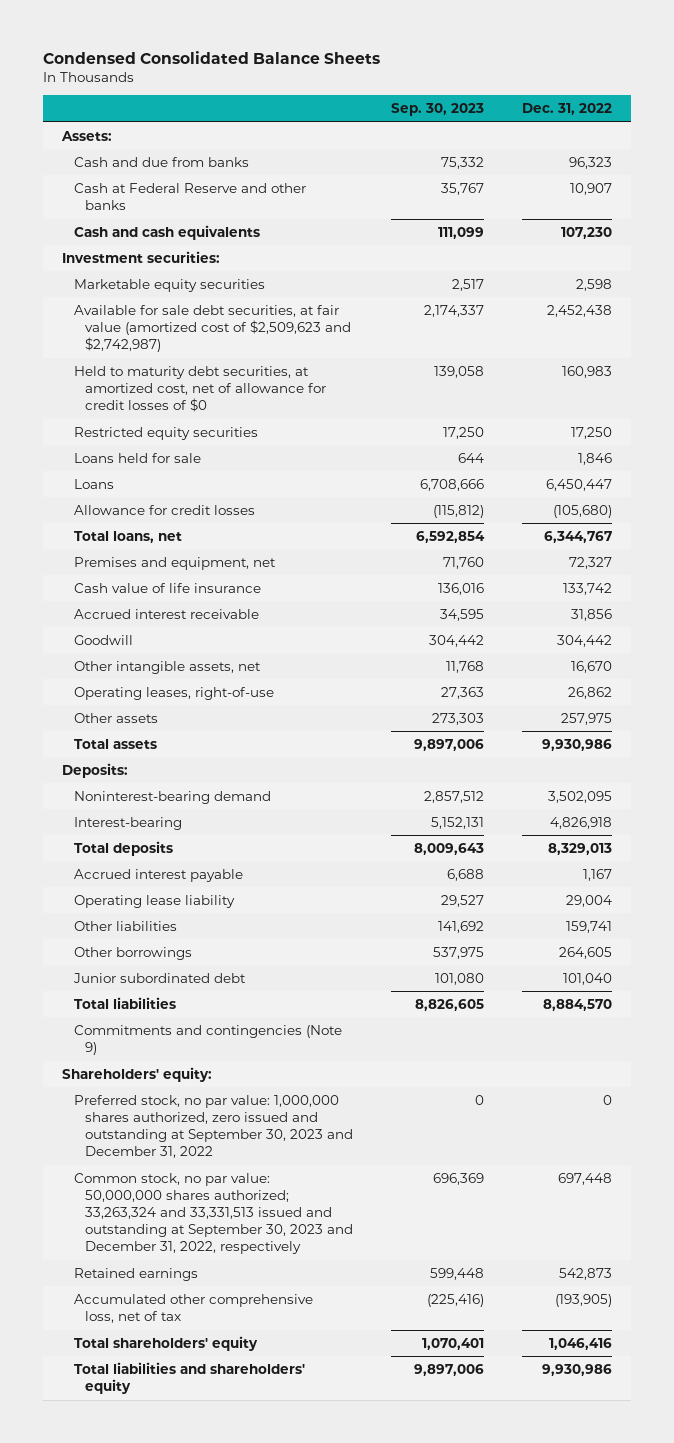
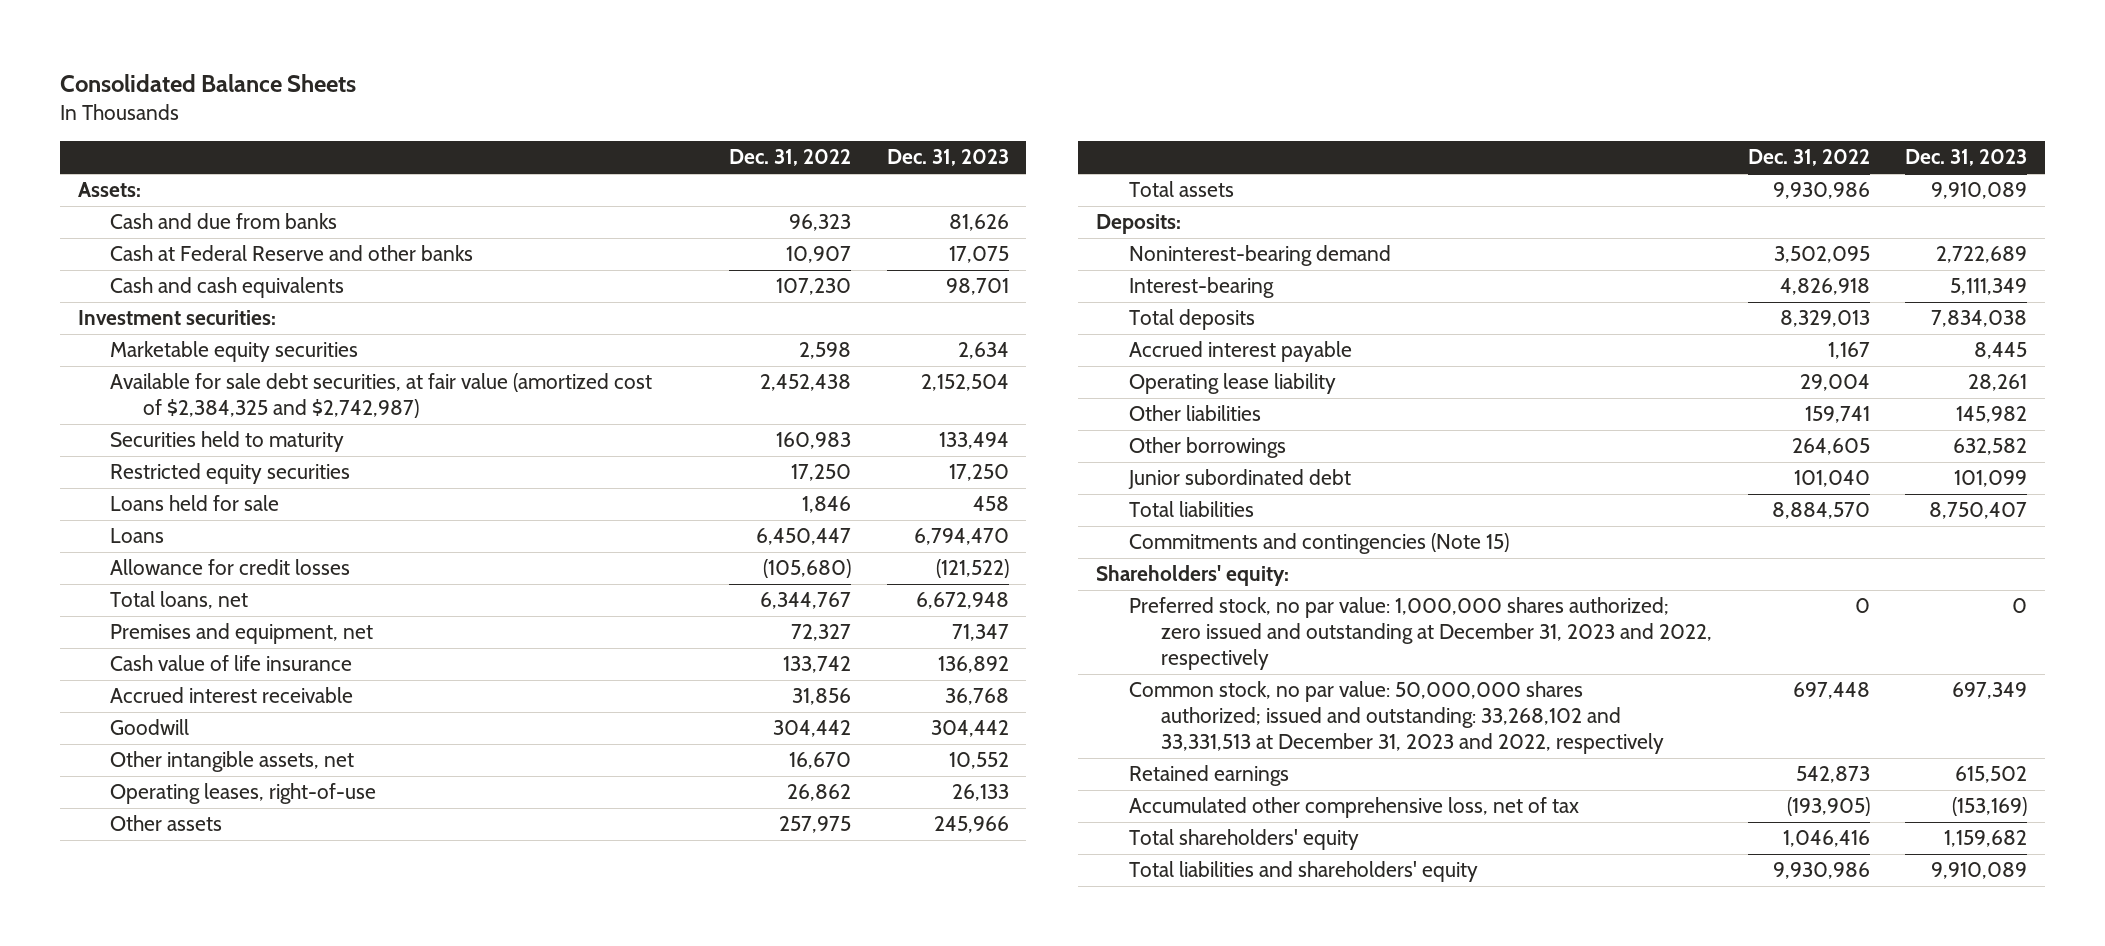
- Condensed Consolidated Balance Sheets
+ Consolidated Balance Sheets
- | Sep. 30, 2023 | Dec. 31, 2022
+ | Dec. 31, 2022 | Dec. 31, 2023
- Available for sale debt securities, at fair value (amortized cost of $2,509,623 and $2,742,987) | 2,174,337 | 2,452,438
- Held to maturity debt securities, at amortized cost, net of allowance for credit losses of $0 | 139,058 | 160,983
+ Available for sale debt securities, at fair value (amortized cost of $2,384,325 and $2,742,987) | 2,452,438 | 2,152,504
+ Securities held to maturity | 160,983 | 133,494
- Commitments and contingencies (Note 9)
+ Commitments and contingencies (Note 15)
- Preferred stock, no par value: 1,000,000 shares authorized, zero issued and outstanding at September 30, 2023 and December 31, 2022 | 0 | 0
- Common stock, no par value: 50,000,000 shares authorized; 33,263,324 and 33,331,513 issued and outstanding at September 30, 2023 and December 31, 2022, respectively | 696,369 | 697,448
+ Preferred stock, no par value: 1,000,000 shares authorized; zero issued and outstanding at December 31, 2023 and 2022, respectively | 0 | 0
+ Common stock, no par value: 50,000,000 shares authorized; issued and outstanding: 33,268,102 and 33,331,513 at December 31, 2023 and 2022, respectively | 697,448 | 697,349

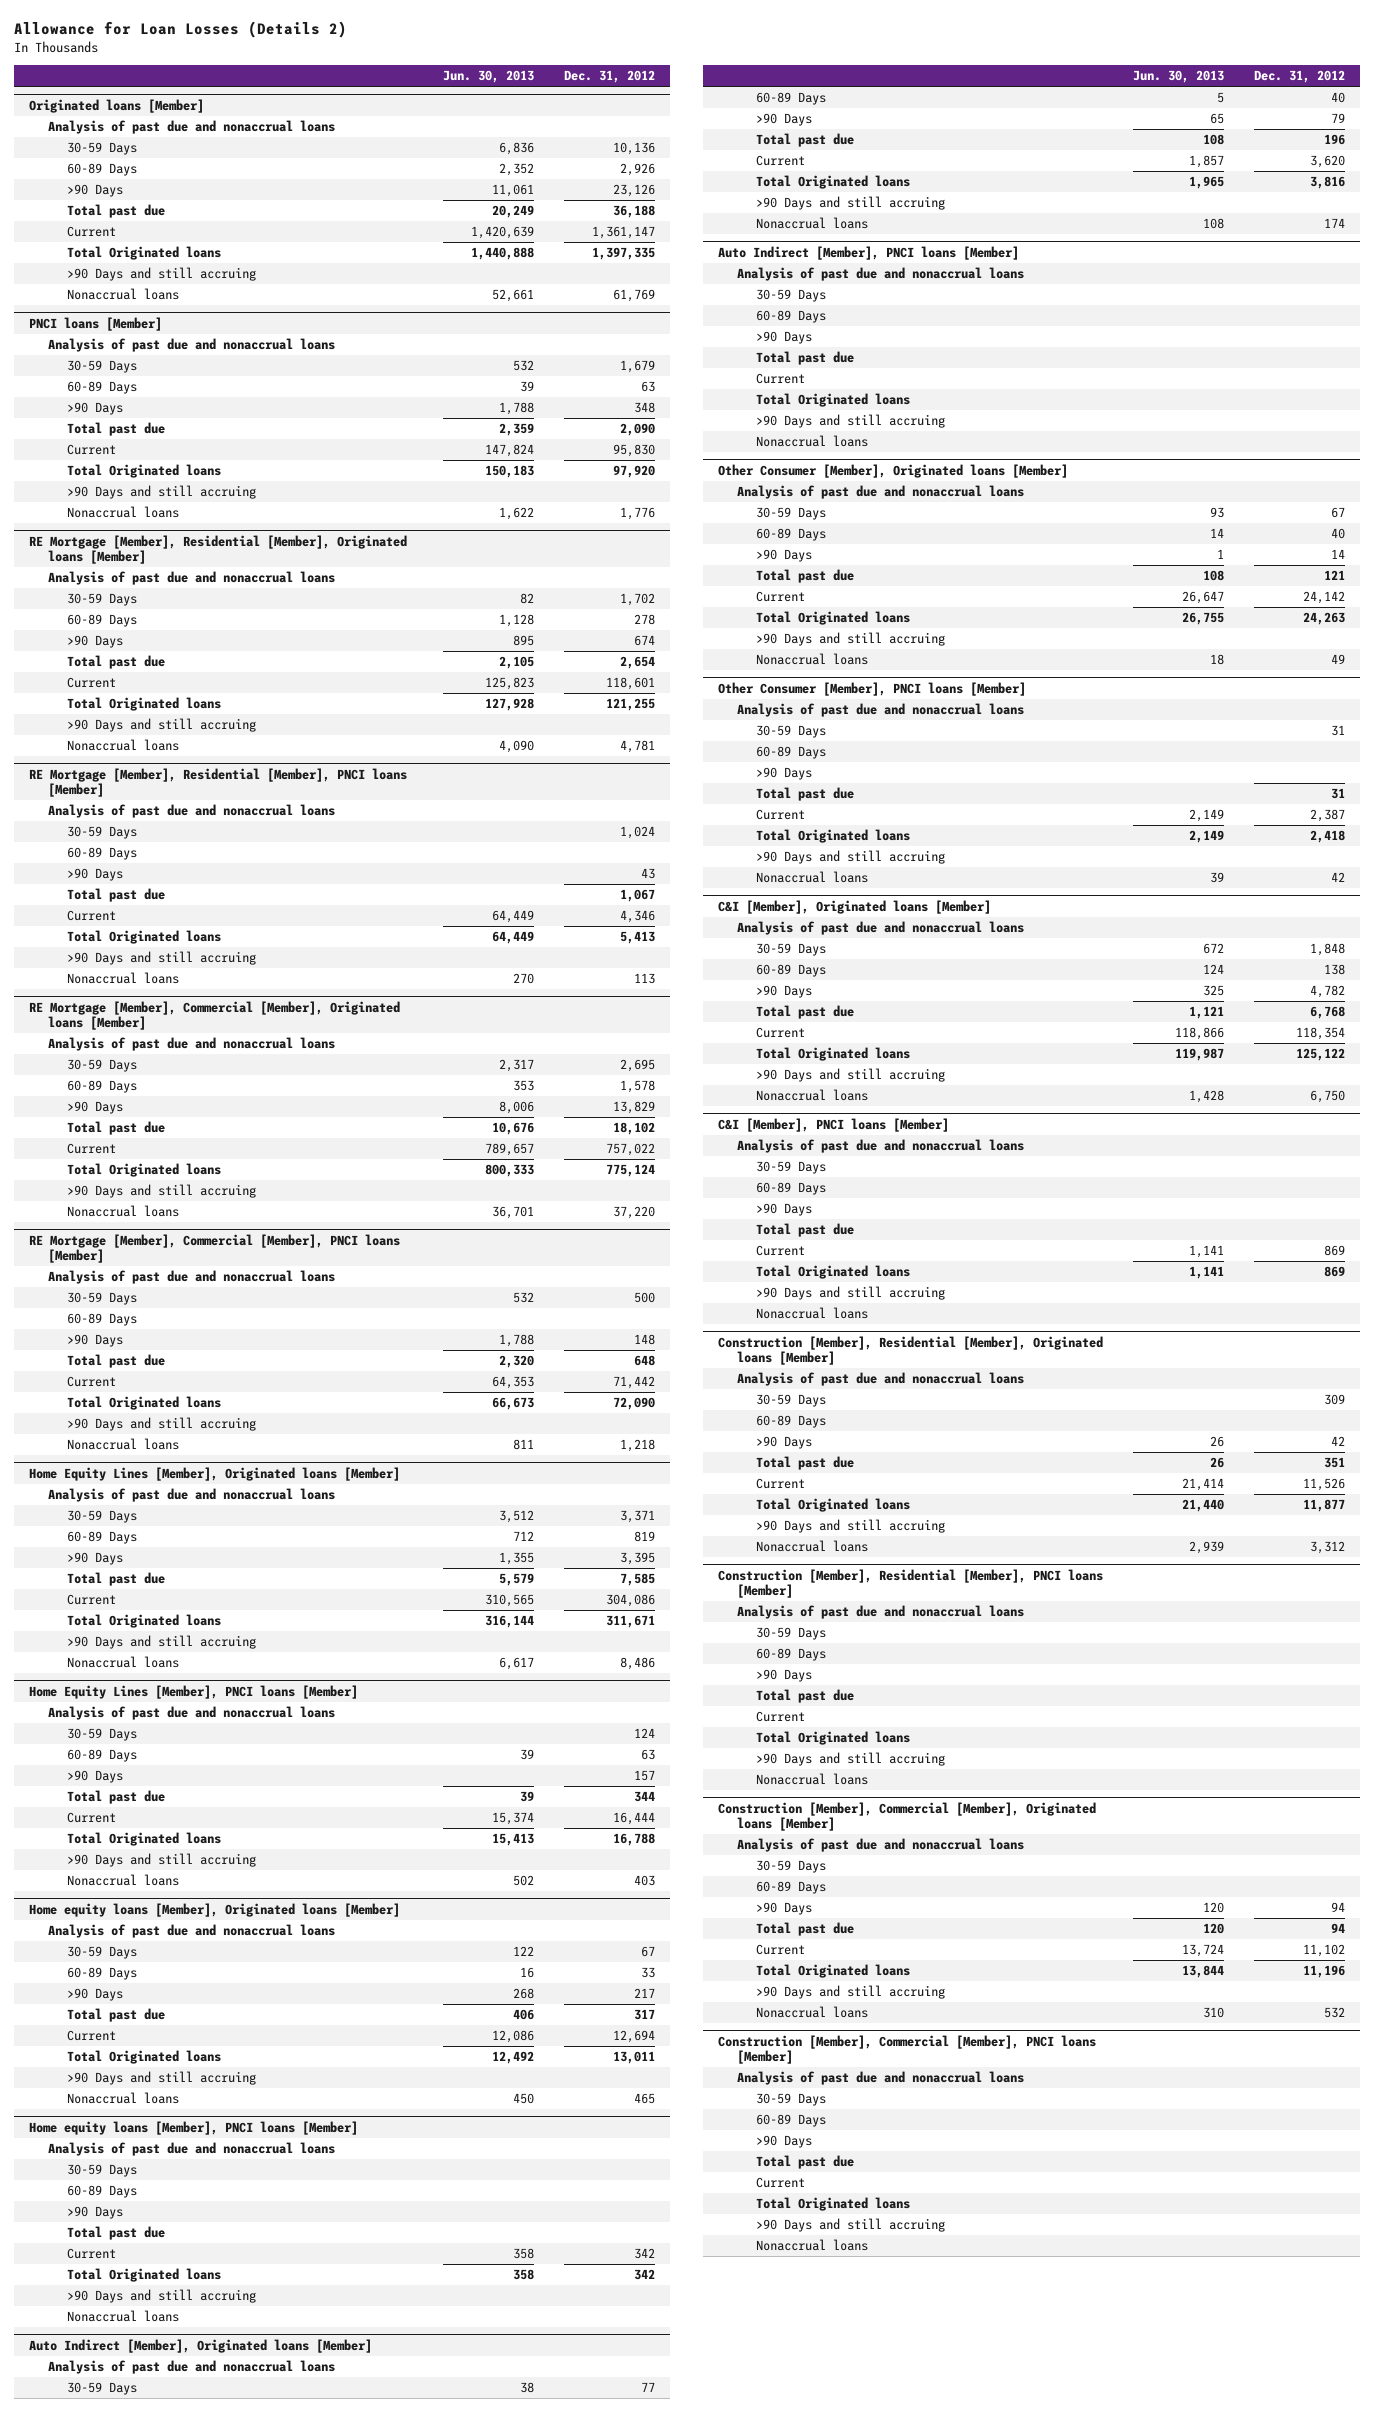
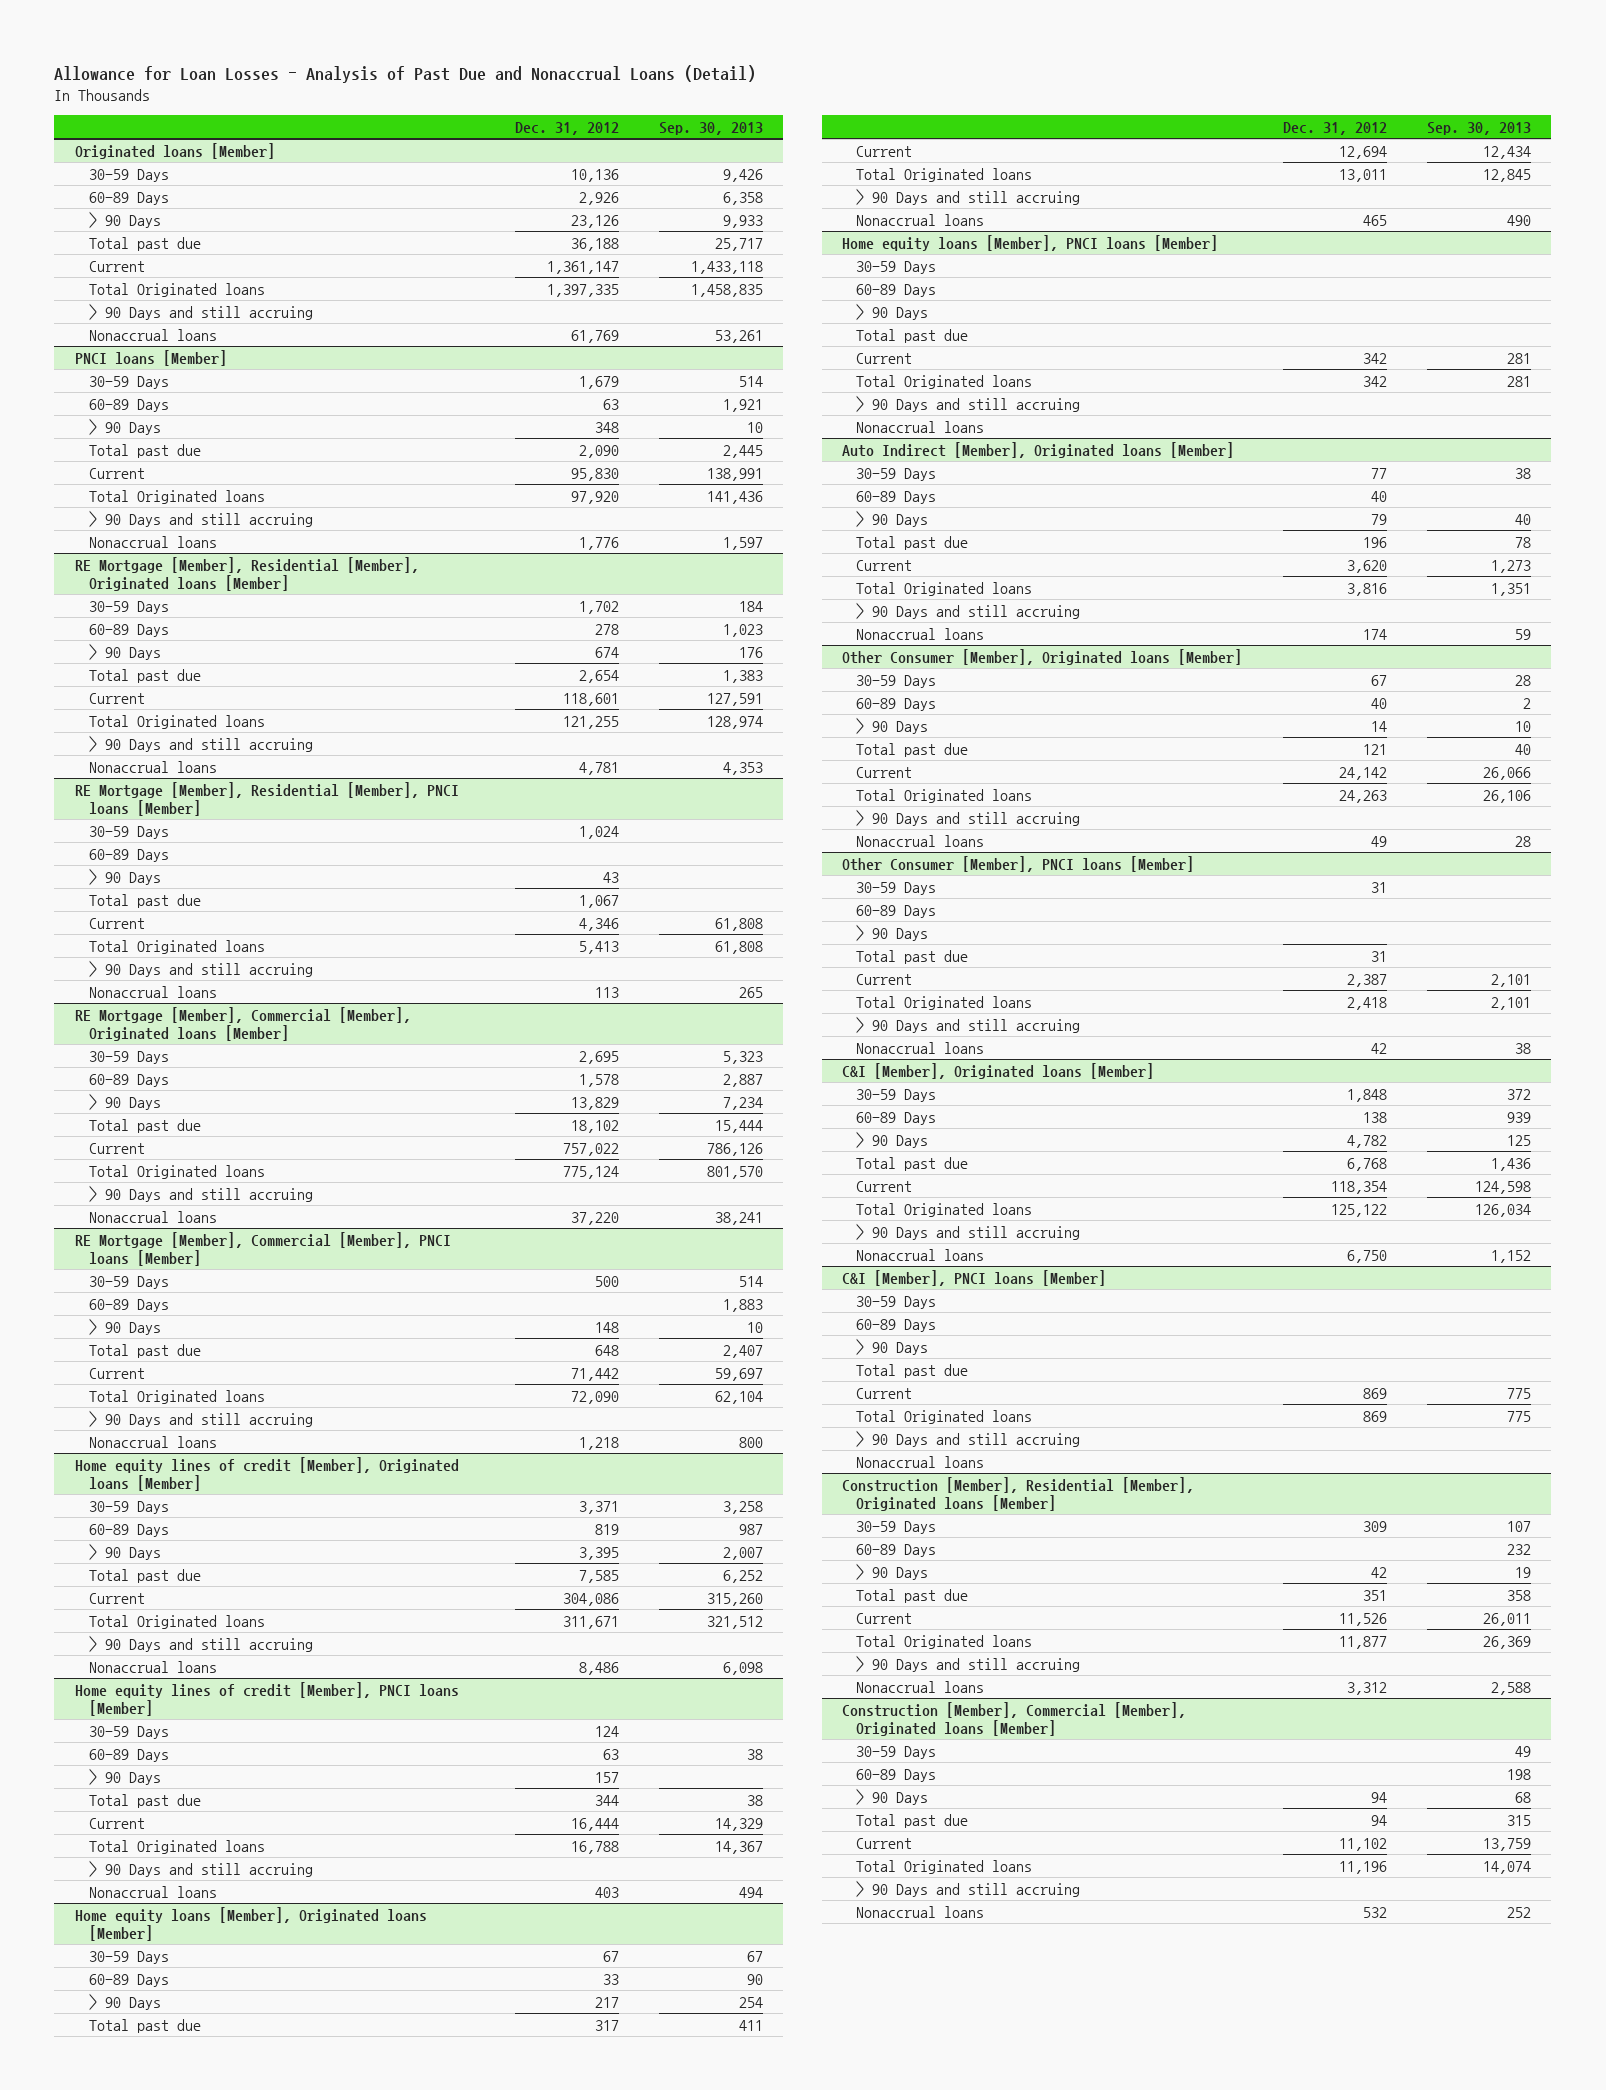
- Allowance for Loan Losses (Details 2)
+ Allowance for Loan Losses - Analysis of Past Due and Nonaccrual Loans (Detail)
- | Jun. 30, 2013 | Dec. 31, 2012
+ | Dec. 31, 2012 | Sep. 30, 2013
@ Originated loans [Member]
- Analysis of past due and nonaccrual loans
- >90 Days | 11,061 | 23,126
+ > 90 Days | 23,126 | 9,933
- >90 Days and still accruing
+ > 90 Days and still accruing
@ PNCI loans [Member]
- Analysis of past due and nonaccrual loans
- >90 Days | 1,788 | 348
+ > 90 Days | 348 | 10
- >90 Days and still accruing
+ > 90 Days and still accruing
@ RE Mortgage [Member], Residential [Member], Originated loans [Member]
- Analysis of past due and nonaccrual loans
- >90 Days | 895 | 674
+ > 90 Days | 674 | 176
- >90 Days and still accruing
+ > 90 Days and still accruing
@ RE Mortgage [Member], Residential [Member], PNCI loans [Member]
- Analysis of past due and nonaccrual loans
- >90 Days | | 43
+ > 90 Days | 43 |
- >90 Days and still accruing
+ > 90 Days and still accruing
@ RE Mortgage [Member], Commercial [Member], Originated loans [Member]
- Analysis of past due and nonaccrual loans
- >90 Days | 8,006 | 13,829
+ > 90 Days | 13,829 | 7,234
- >90 Days and still accruing
+ > 90 Days and still accruing
@ RE Mortgage [Member], Commercial [Member], PNCI loans [Member]
- Analysis of past due and nonaccrual loans
- >90 Days | 1,788 | 148
+ > 90 Days | 148 | 10
- >90 Days and still accruing
+ > 90 Days and still accruing
- Home Equity Lines [Member], Originated loans [Member]
- Analysis of past due and nonaccrual loans
+ Home equity lines of credit [Member], Originated loans [Member]
- >90 Days | 1,355 | 3,395
+ > 90 Days | 3,395 | 2,007
- >90 Days and still accruing
+ > 90 Days and still accruing
- Home Equity Lines [Member], PNCI loans [Member]
- Analysis of past due and nonaccrual loans
+ Home equity lines of credit [Member], PNCI loans [Member]
- >90 Days | | 157
+ > 90 Days | 157 |
- >90 Days and still accruing
+ > 90 Days and still accruing
@ Home equity loans [Member], Originated loans [Member]
- Analysis of past due and nonaccrual loans
- >90 Days | 268 | 217
+ > 90 Days | 217 | 254
- >90 Days and still accruing
+ > 90 Days and still accruing
@ Home equity loans [Member], PNCI loans [Member]
- Analysis of past due and nonaccrual loans
- >90 Days
+ > 90 Days
- >90 Days and still accruing
+ > 90 Days and still accruing
@ Auto Indirect [Member], Originated loans [Member]
- Analysis of past due and nonaccrual loans
- >90 Days | 65 | 79
+ > 90 Days | 79 | 40
- >90 Days and still accruing
+ > 90 Days and still accruing
- Auto Indirect [Member], PNCI loans [Member]
- Analysis of past due and nonaccrual loans
- 30-59 Days
- 60-89 Days
- >90 Days
- Total past due
- Current
- Total Originated loans
- >90 Days and still accruing
- Nonaccrual loans
@ Other Consumer [Member], Originated loans [Member]
- Analysis of past due and nonaccrual loans
- >90 Days | 1 | 14
+ > 90 Days | 14 | 10
- >90 Days and still accruing
+ > 90 Days and still accruing
@ Other Consumer [Member], PNCI loans [Member]
- Analysis of past due and nonaccrual loans
- >90 Days
+ > 90 Days
- >90 Days and still accruing
+ > 90 Days and still accruing
@ C&I [Member], Originated loans [Member]
- Analysis of past due and nonaccrual loans
- >90 Days | 325 | 4,782
+ > 90 Days | 4,782 | 125
- >90 Days and still accruing
+ > 90 Days and still accruing
@ C&I [Member], PNCI loans [Member]
- Analysis of past due and nonaccrual loans
- >90 Days
+ > 90 Days
- >90 Days and still accruing
+ > 90 Days and still accruing
@ Construction [Member], Residential [Member], Originated loans [Member]
- Analysis of past due and nonaccrual loans
- >90 Days | 26 | 42
+ > 90 Days | 42 | 19
- >90 Days and still accruing
+ > 90 Days and still accruing
- Construction [Member], Residential [Member], PNCI loans [Member]
- Analysis of past due and nonaccrual loans
- 30-59 Days
- 60-89 Days
- >90 Days
- Total past due
- Current
- Total Originated loans
- >90 Days and still accruing
- Nonaccrual loans
@ Construction [Member], Commercial [Member], Originated loans [Member]
- Analysis of past due and nonaccrual loans
- >90 Days | 120 | 94
+ > 90 Days | 94 | 68
- >90 Days and still accruing
+ > 90 Days and still accruing
- Construction [Member], Commercial [Member], PNCI loans [Member]
- Analysis of past due and nonaccrual loans
- 30-59 Days
- 60-89 Days
- >90 Days
- Total past due
- Current
- Total Originated loans
- >90 Days and still accruing
- Nonaccrual loans

